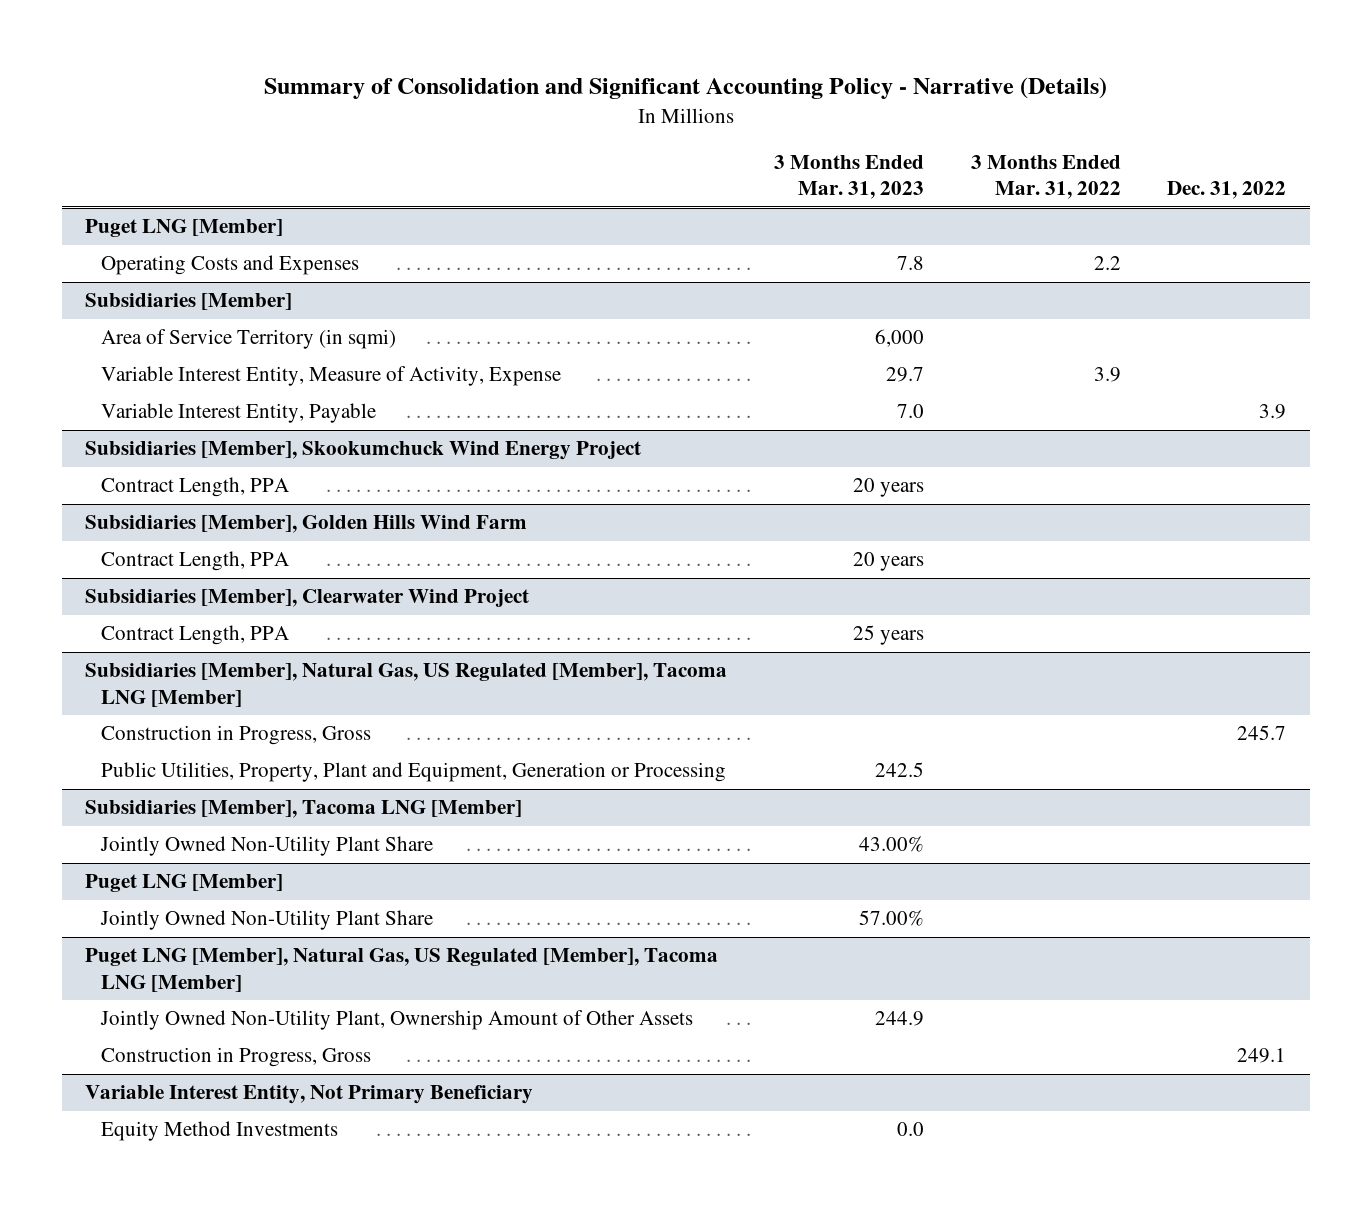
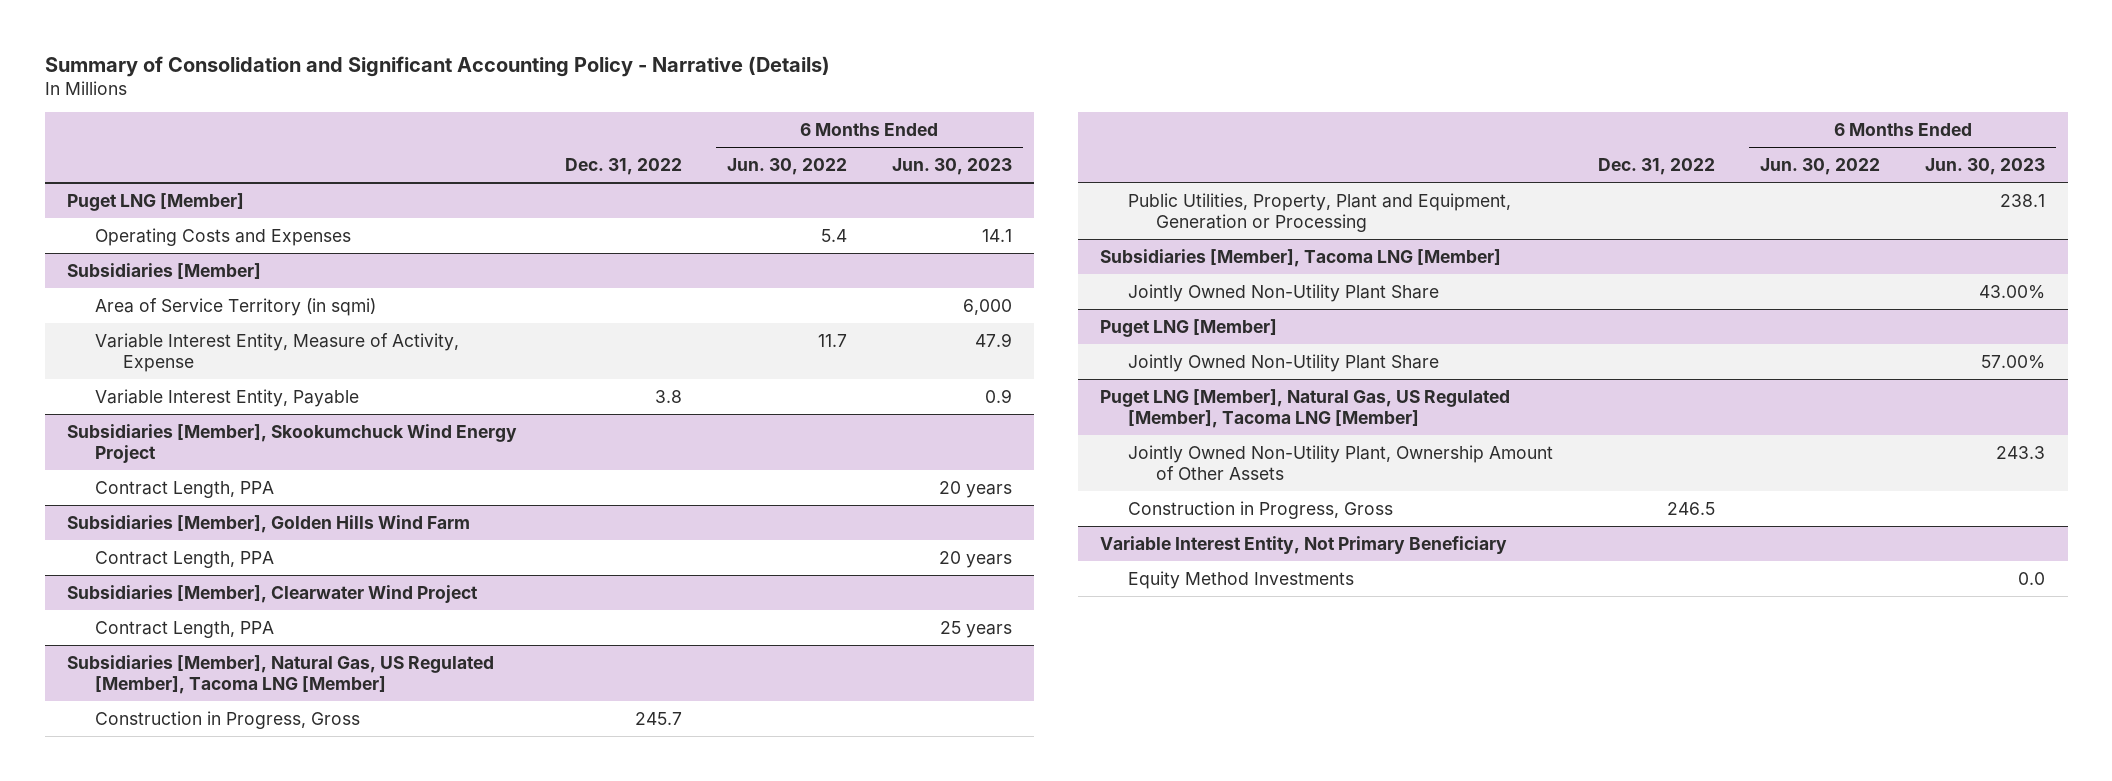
- | 3 Months Ended Mar. 31, 2023 | 3 Months Ended Mar. 31, 2022 | Dec. 31, 2022
+ | Dec. 31, 2022 | 6 Months Ended Jun. 30, 2022 | 6 Months Ended Jun. 30, 2023
@ Subsidiaries [Member]
- Variable Interest Entity, Payable | 7.0 | | 3.9
+ Variable Interest Entity, Payable | 3.8 | | 0.9
@ Puget LNG [Member], Natural Gas, US Regulated [Member], Tacoma LNG [Member]
- Construction in Progress, Gross | | | 249.1
+ Construction in Progress, Gross | 246.5 | |

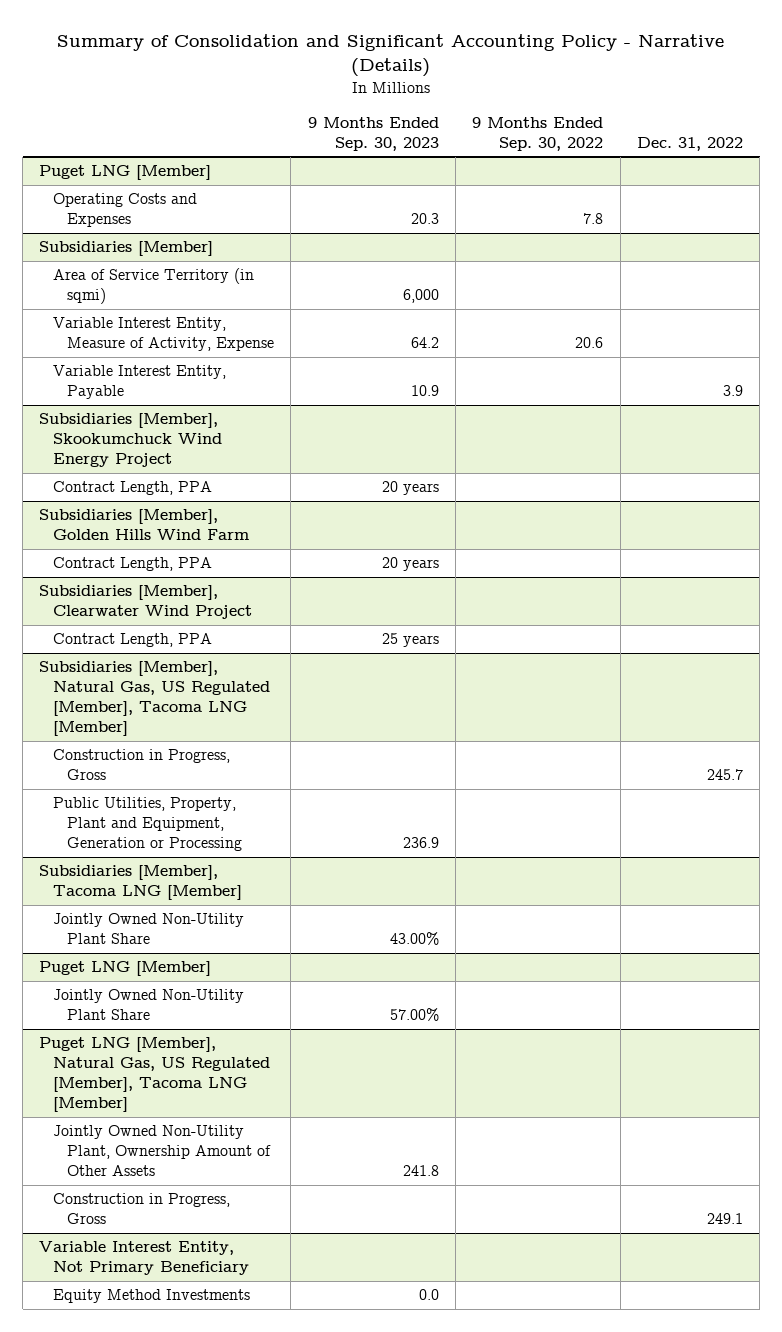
- | Dec. 31, 2022 | 6 Months Ended Jun. 30, 2022 | 6 Months Ended Jun. 30, 2023
+ | 9 Months Ended Sep. 30, 2023 | 9 Months Ended Sep. 30, 2022 | Dec. 31, 2022
@ Subsidiaries [Member]
- Variable Interest Entity, Payable | 3.8 | | 0.9
+ Variable Interest Entity, Payable | 10.9 | | 3.9
@ Puget LNG [Member], Natural Gas, US Regulated [Member], Tacoma LNG [Member]
- Construction in Progress, Gross | 246.5 | |
+ Construction in Progress, Gross | | | 249.1

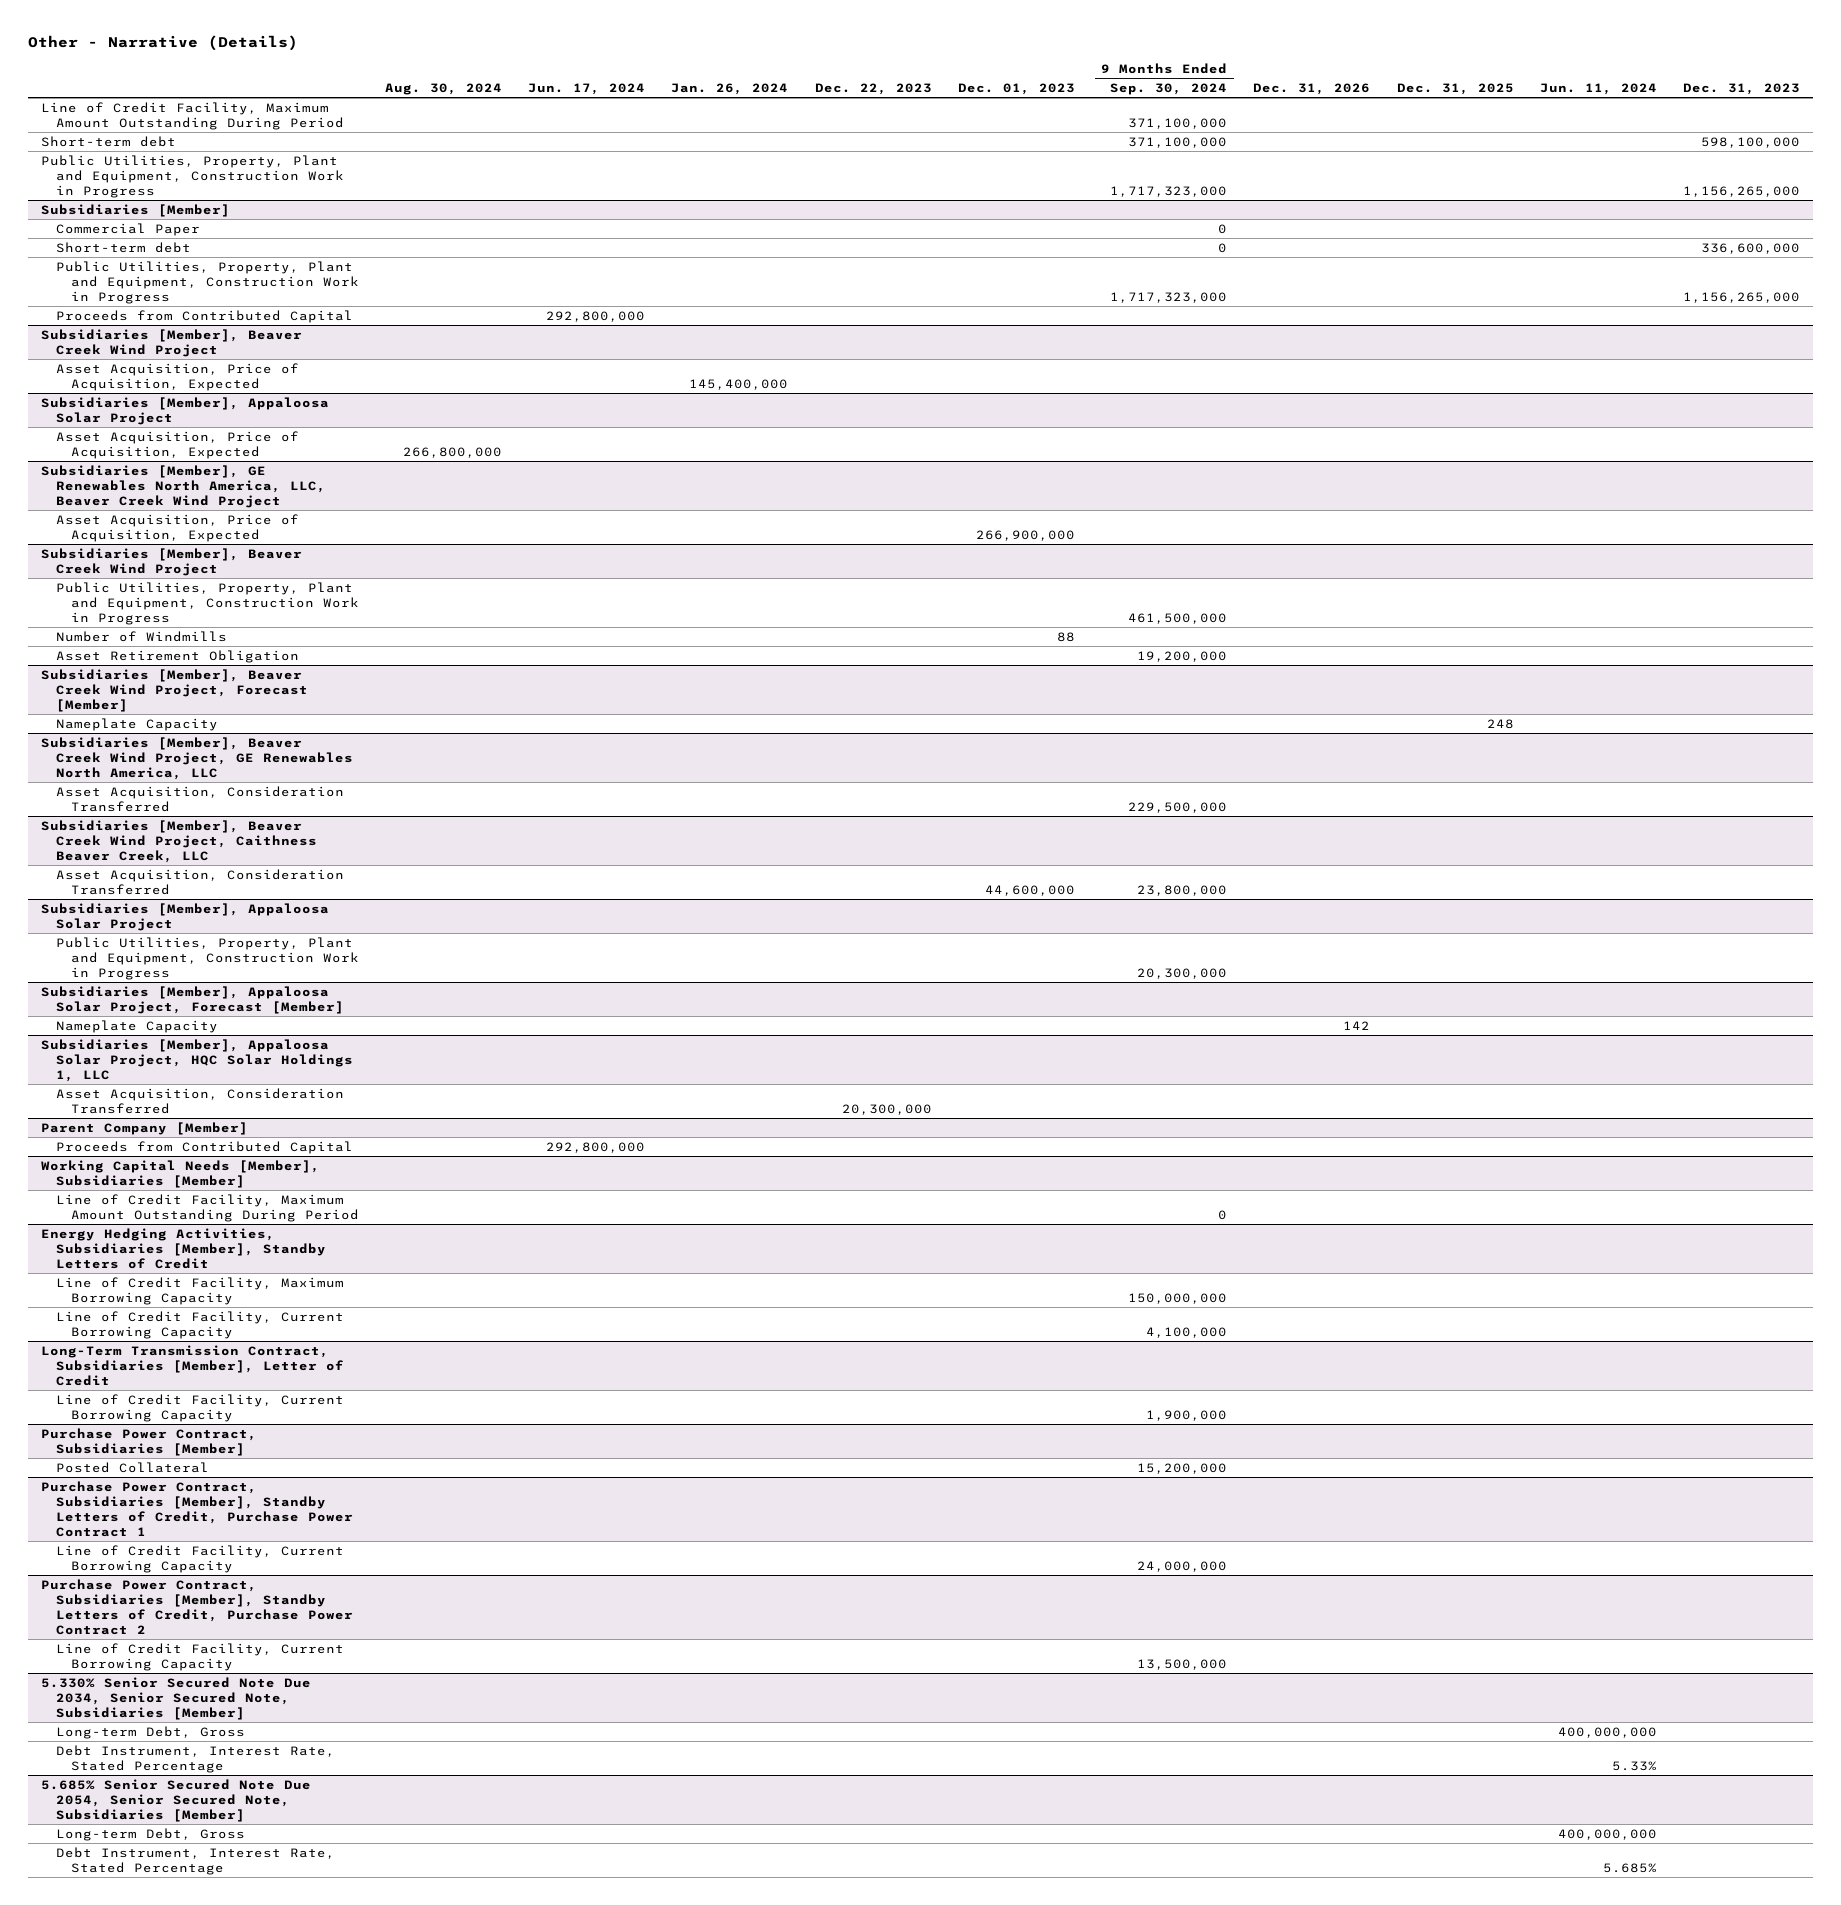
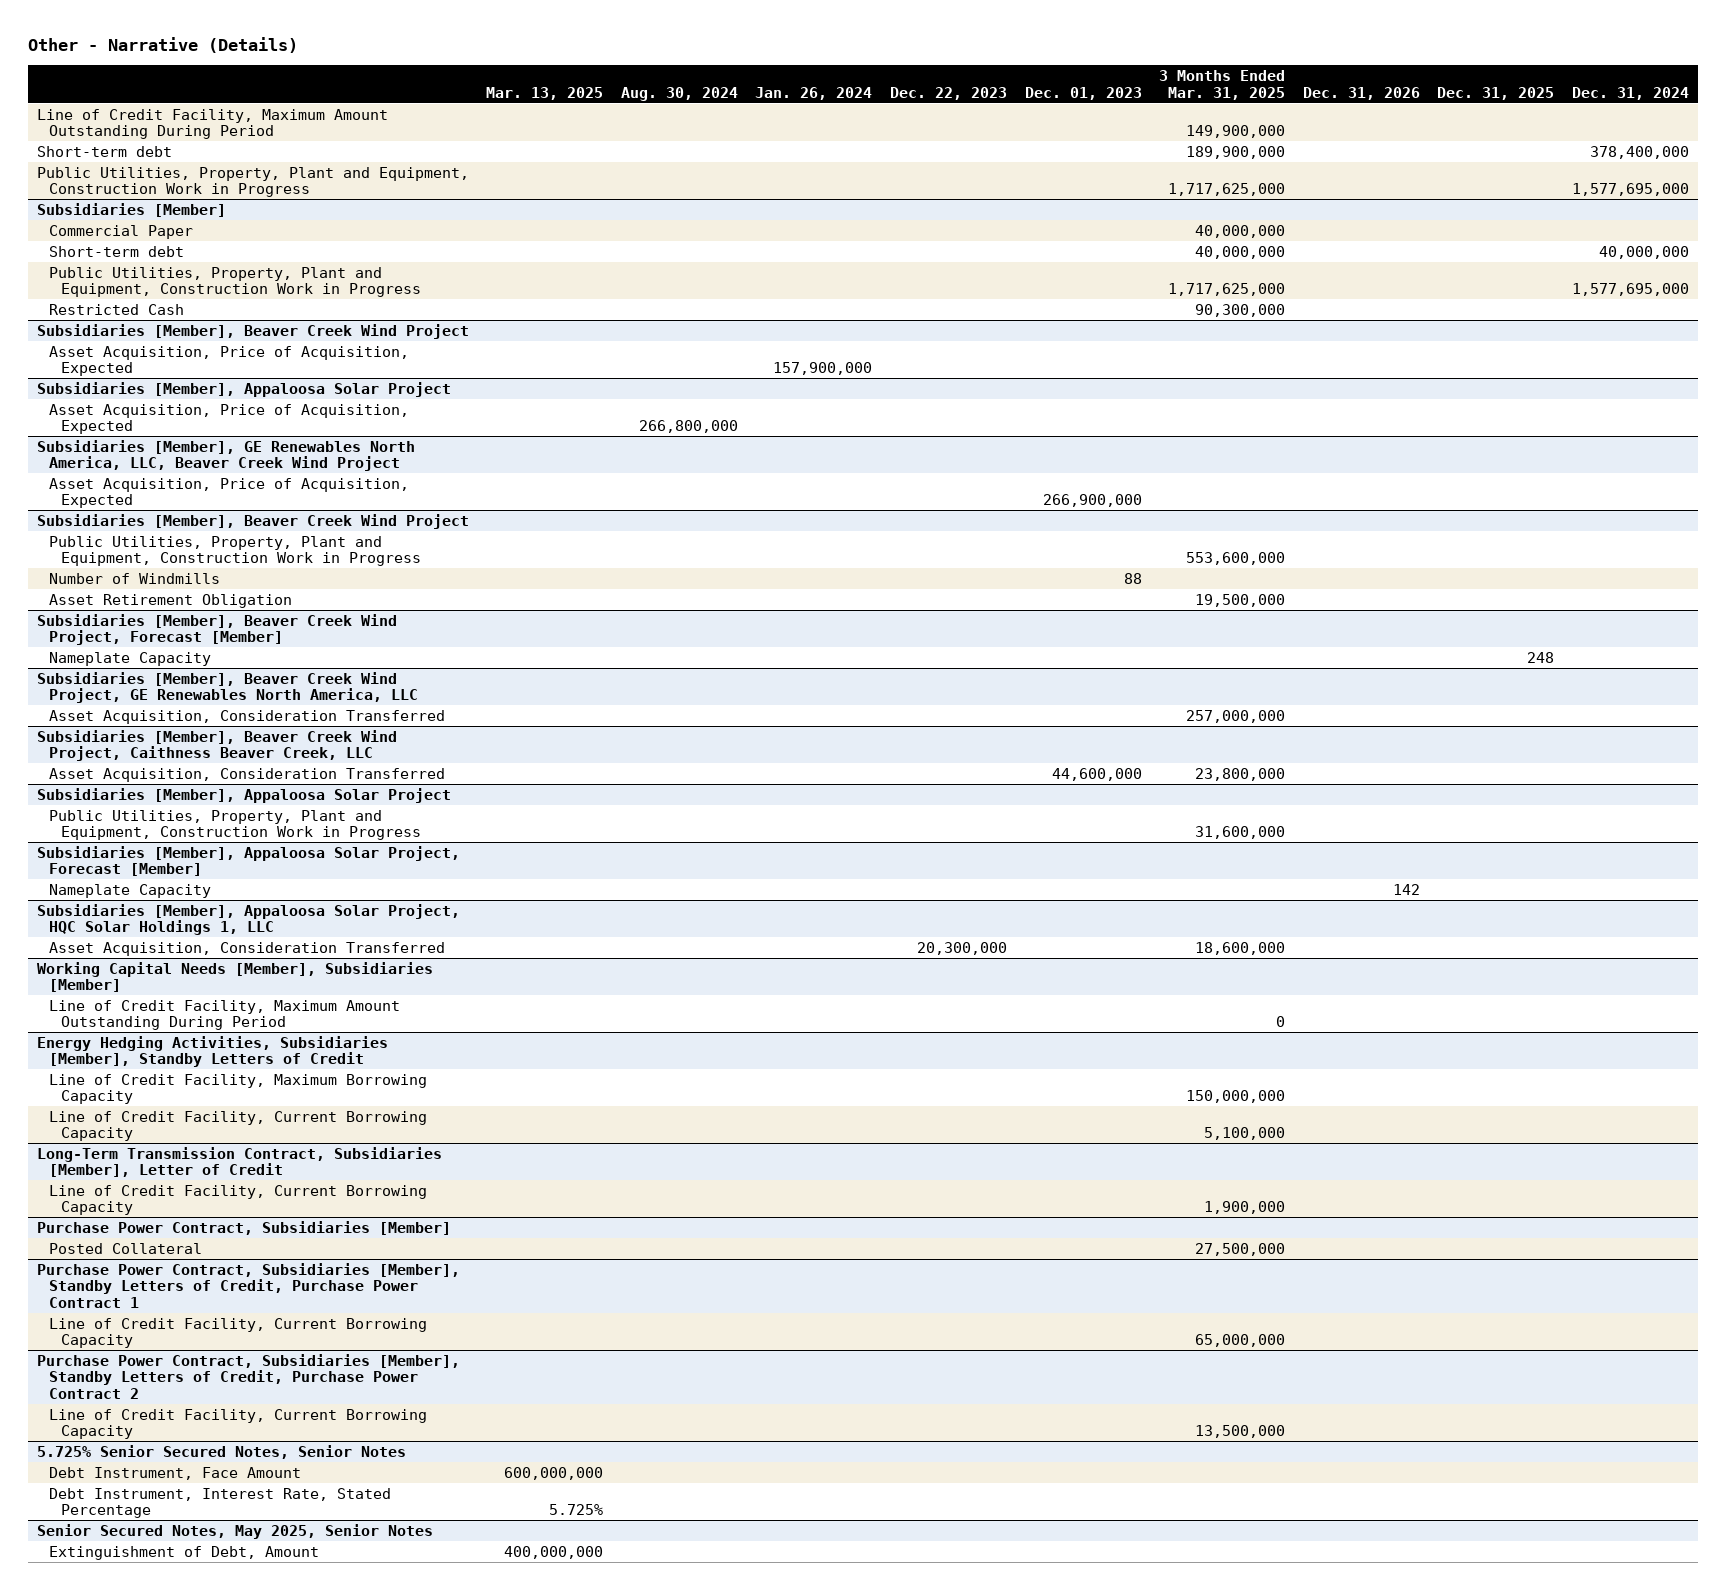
- | Aug. 30, 2024 | Jun. 17, 2024 | Jan. 26, 2024 | Dec. 22, 2023 | Dec. 01, 2023 | 9 Months Ended Sep. 30, 2024 | Dec. 31, 2026 | Dec. 31, 2025 | Jun. 11, 2024 | Dec. 31, 2023
+ | Mar. 13, 2025 | Aug. 30, 2024 | Jan. 26, 2024 | Dec. 22, 2023 | Dec. 01, 2023 | 3 Months Ended Mar. 31, 2025 | Dec. 31, 2026 | Dec. 31, 2025 | Dec. 31, 2024
@ Subsidiaries [Member]
- Proceeds from Contributed Capital | | 292,800,000 | | | | | | | |
+ Restricted Cash | | | | | | 90,300,000 | | |
@ Subsidiaries [Member], Beaver Creek Wind Project
- Asset Acquisition, Price of Acquisition, Expected | | | 145,400,000 | | | | | | |
+ Asset Acquisition, Price of Acquisition, Expected | | | 157,900,000 | | | | | |
- Parent Company [Member]
- Proceeds from Contributed Capital | | 292,800,000 | | | | | | | |
- 5.330% Senior Secured Note Due 2034, Senior Secured Note, Subsidiaries [Member]
- Long-term Debt, Gross | | | | | | | | | 400,000,000 |
- Debt Instrument, Interest Rate, Stated Percentage | | | | | | | | | 5.33% |
- 5.685% Senior Secured Note Due 2054, Senior Secured Note, Subsidiaries [Member]
- Long-term Debt, Gross | | | | | | | | | 400,000,000 |
- Debt Instrument, Interest Rate, Stated Percentage | | | | | | | | | 5.685% |
+ 5.725% Senior Secured Notes, Senior Notes
+ Debt Instrument, Face Amount | 600,000,000 | | | | | | | |
+ Debt Instrument, Interest Rate, Stated Percentage | 5.725% | | | | | | | |
+ Senior Secured Notes, May 2025, Senior Notes
+ Extinguishment of Debt, Amount | 400,000,000 | | | | | | | |

